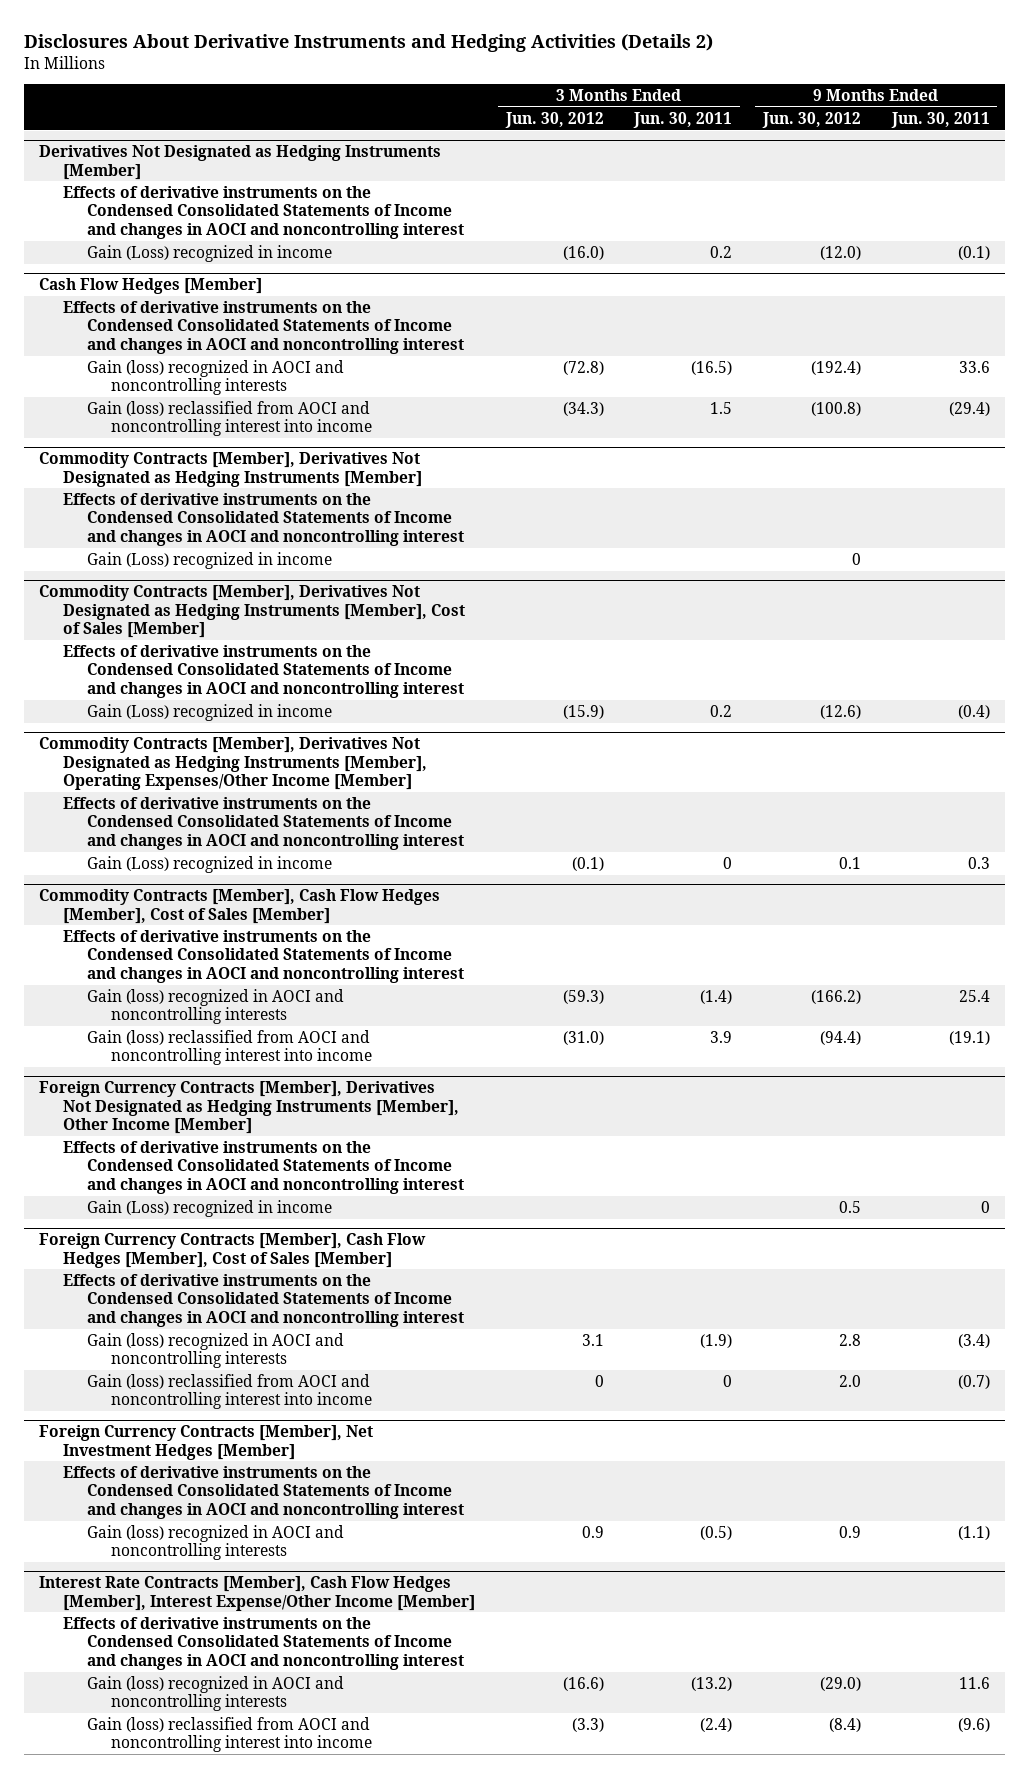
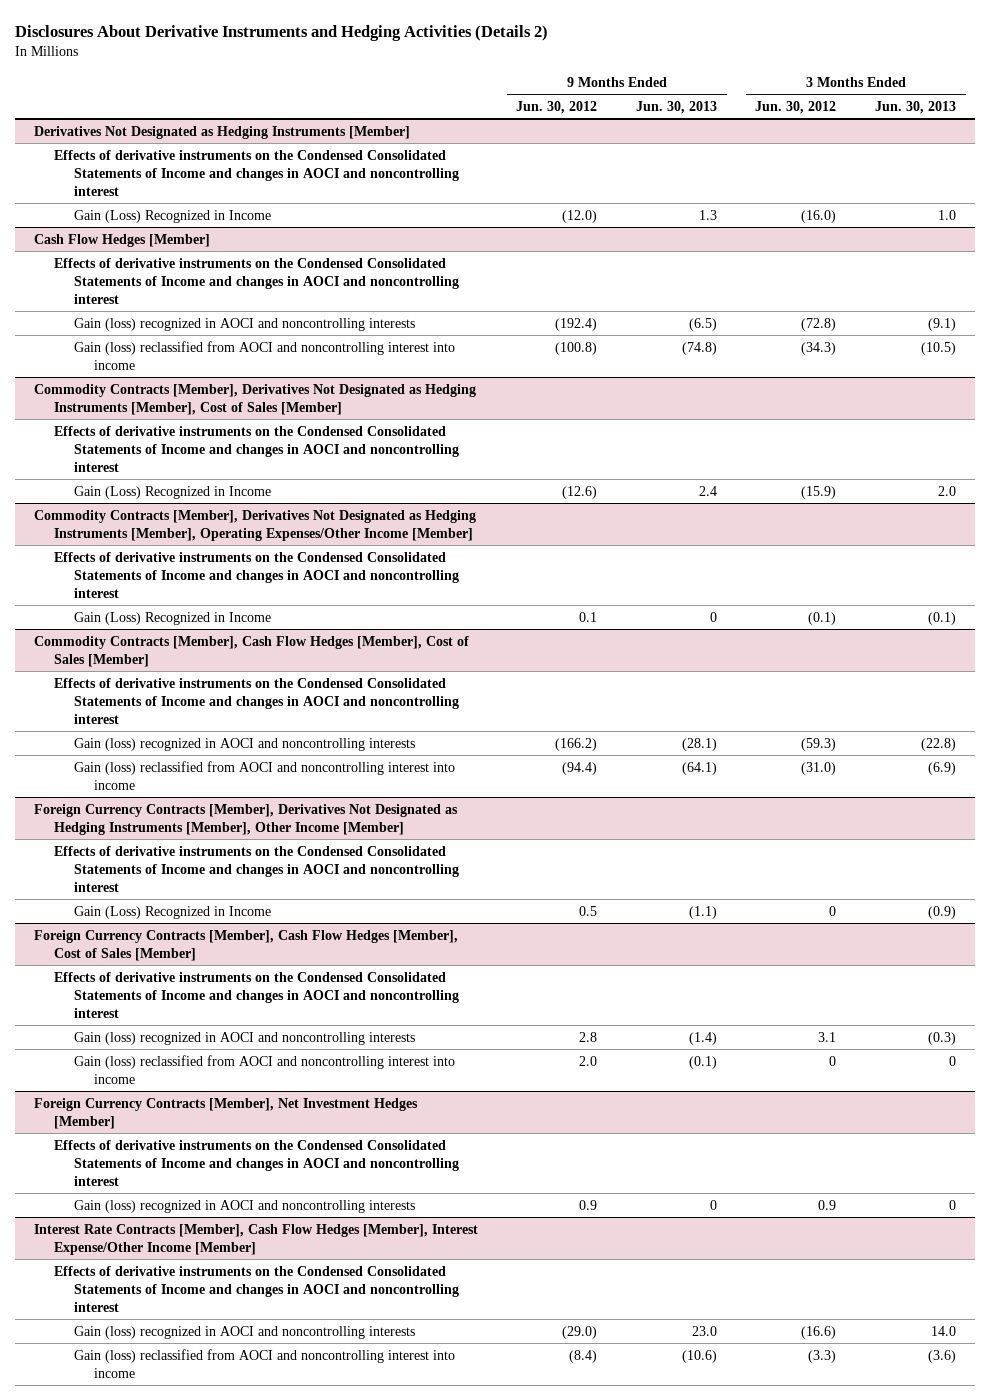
- | 3 Months Ended Jun. 30, 2012 | 3 Months Ended Jun. 30, 2011 | 9 Months Ended Jun. 30, 2012 | 9 Months Ended Jun. 30, 2011
+ | 9 Months Ended Jun. 30, 2012 | 9 Months Ended Jun. 30, 2013 | 3 Months Ended Jun. 30, 2012 | 3 Months Ended Jun. 30, 2013
@ Derivatives Not Designated as Hedging Instruments [Member]
- Gain (Loss) recognized in income | (16.0) | 0.2 | (12.0) | (0.1)
+ Gain (Loss) Recognized in Income | (12.0) | 1.3 | (16.0) | 1.0
- Commodity Contracts [Member], Derivatives Not Designated as Hedging Instruments [Member]
- Effects of derivative instruments on the Condensed Consolidated Statements of Income and changes in AOCI and noncontrolling interest
- Gain (Loss) recognized in income | | | 0 |
@ Commodity Contracts [Member], Derivatives Not Designated as Hedging Instruments [Member], Cost of Sales [Member]
- Gain (Loss) recognized in income | (15.9) | 0.2 | (12.6) | (0.4)
+ Gain (Loss) Recognized in Income | (12.6) | 2.4 | (15.9) | 2.0
@ Commodity Contracts [Member], Derivatives Not Designated as Hedging Instruments [Member], Operating Expenses/Other Income [Member]
- Gain (Loss) recognized in income | (0.1) | 0 | 0.1 | 0.3
+ Gain (Loss) Recognized in Income | 0.1 | 0 | (0.1) | (0.1)
@ Foreign Currency Contracts [Member], Derivatives Not Designated as Hedging Instruments [Member], Other Income [Member]
- Gain (Loss) recognized in income | | | 0.5 | 0
+ Gain (Loss) Recognized in Income | 0.5 | (1.1) | 0 | (0.9)

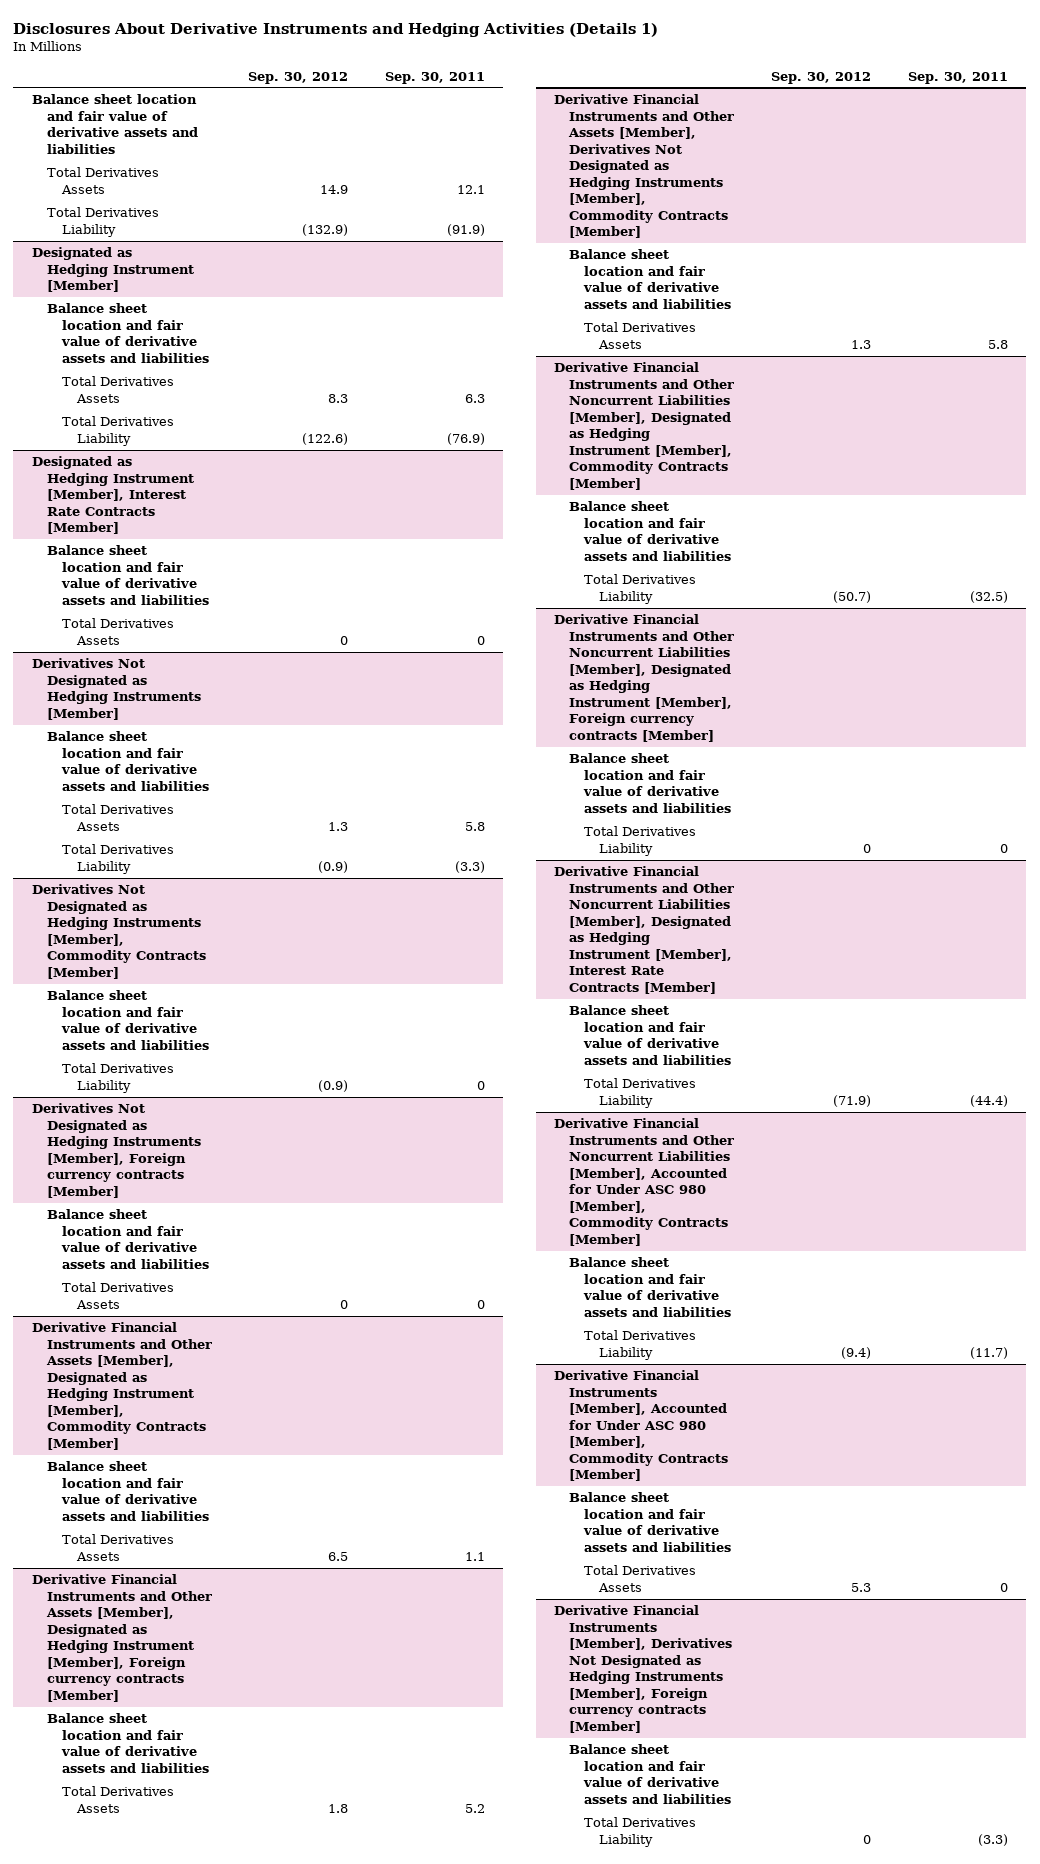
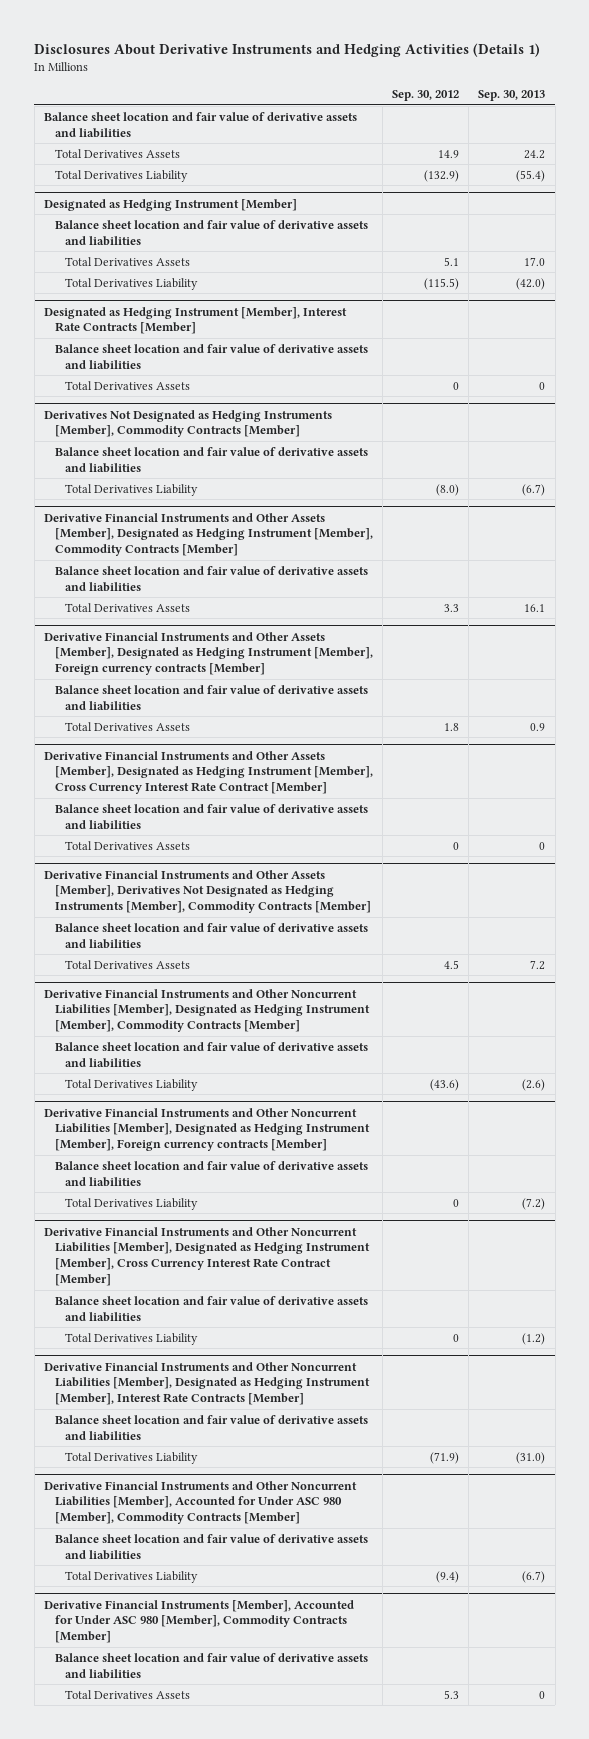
- | Sep. 30, 2012 | Sep. 30, 2011
+ | Sep. 30, 2012 | Sep. 30, 2013
@ Designated as Hedging Instrument [Member]
- Total Derivatives Assets | 8.3 | 6.3
- Total Derivatives Liability | (122.6) | (76.9)
+ Total Derivatives Assets | 5.1 | 17.0
+ Total Derivatives Liability | (115.5) | (42.0)
- Derivatives Not Designated as Hedging Instruments [Member]
- Balance sheet location and fair value of derivative assets and liabilities
- Total Derivatives Assets | 1.3 | 5.8
- Total Derivatives Liability | (0.9) | (3.3)
@ Derivatives Not Designated as Hedging Instruments [Member], Commodity Contracts [Member]
- Total Derivatives Liability | (0.9) | 0
- Derivatives Not Designated as Hedging Instruments [Member], Foreign currency contracts [Member]
- Balance sheet location and fair value of derivative assets and liabilities
- Total Derivatives Assets | 0 | 0
@ Derivatives Not Designated as Hedging Instruments [Member], Commodity Contracts [Member]
+ Total Derivatives Liability | (8.0) | (6.7)
@ Derivative Financial Instruments and Other Assets [Member], Designated as Hedging Instrument [Member], Commodity Contracts [Member]
- Total Derivatives Assets | 6.5 | 1.1
+ Total Derivatives Assets | 3.3 | 16.1
+ Derivative Financial Instruments and Other Assets [Member], Designated as Hedging Instrument [Member], Cross Currency Interest Rate Contract [Member]
+ Balance sheet location and fair value of derivative assets and liabilities
+ Total Derivatives Assets | 0 | 0
@ Derivative Financial Instruments and Other Assets [Member], Derivatives Not Designated as Hedging Instruments [Member], Commodity Contracts [Member]
- Total Derivatives Assets | 1.3 | 5.8
+ Total Derivatives Assets | 4.5 | 7.2
@ Derivative Financial Instruments and Other Noncurrent Liabilities [Member], Designated as Hedging Instrument [Member], Commodity Contracts [Member]
- Total Derivatives Liability | (50.7) | (32.5)
+ Total Derivatives Liability | (43.6) | (2.6)
+ Derivative Financial Instruments and Other Noncurrent Liabilities [Member], Designated as Hedging Instrument [Member], Cross Currency Interest Rate Contract [Member]
+ Balance sheet location and fair value of derivative assets and liabilities
+ Total Derivatives Liability | 0 | (1.2)
- Derivative Financial Instruments [Member], Derivatives Not Designated as Hedging Instruments [Member], Foreign currency contracts [Member]
- Balance sheet location and fair value of derivative assets and liabilities
- Total Derivatives Liability | 0 | (3.3)

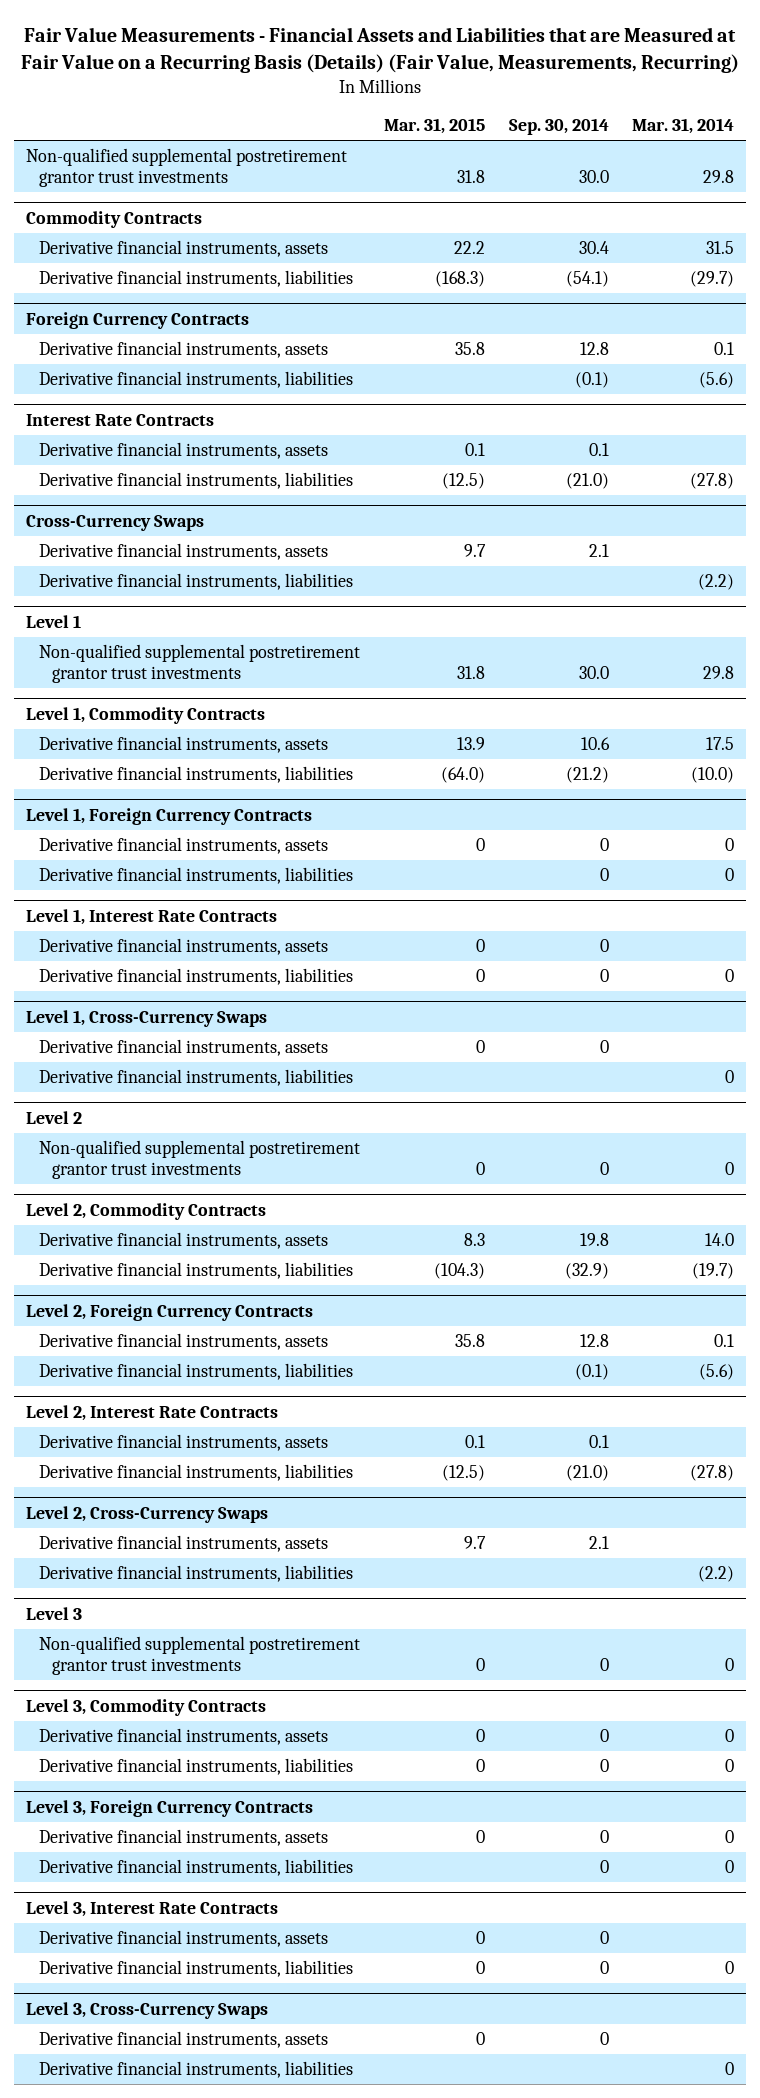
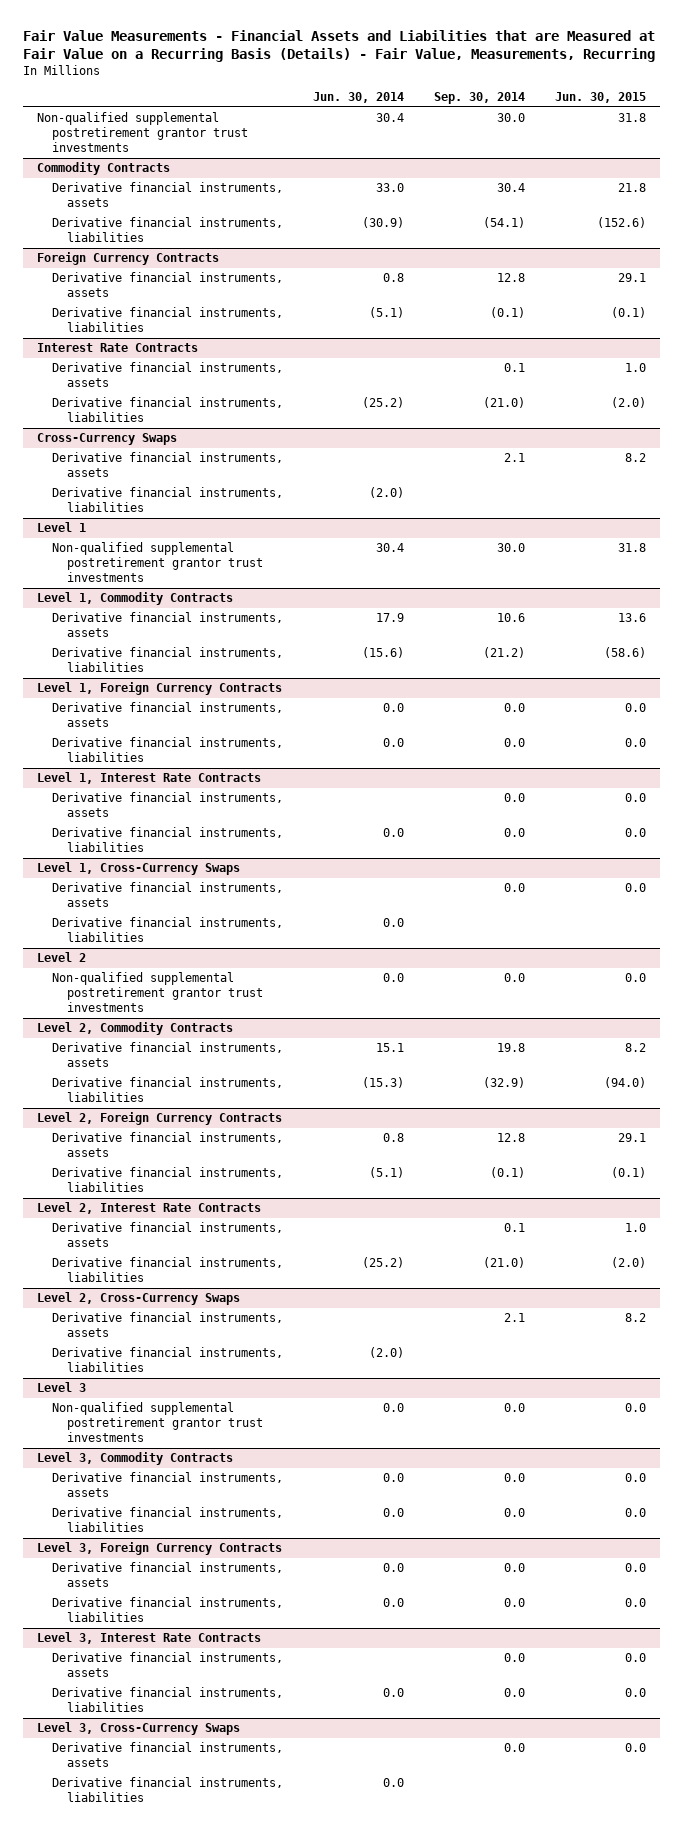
- Fair Value Measurements - Financial Assets and Liabilities that are Measured at Fair Value on a Recurring Basis (Details) (Fair Value, Measurements, Recurring)
+ Fair Value Measurements - Financial Assets and Liabilities that are Measured at Fair Value on a Recurring Basis (Details) - Fair Value, Measurements, Recurring
- | Mar. 31, 2015 | Sep. 30, 2014 | Mar. 31, 2014
+ | Jun. 30, 2014 | Sep. 30, 2014 | Jun. 30, 2015
@ Level 1, Foreign Currency Contracts
- Derivative financial instruments, assets | 0 | 0 | 0
- Derivative financial instruments, liabilities | | 0 | 0
+ Derivative financial instruments, assets | 0.0 | 0.0 | 0.0
+ Derivative financial instruments, liabilities | 0.0 | 0.0 | 0.0
@ Level 1, Interest Rate Contracts
- Derivative financial instruments, assets | 0 | 0 |
- Derivative financial instruments, liabilities | 0 | 0 | 0
+ Derivative financial instruments, assets | | 0.0 | 0.0
+ Derivative financial instruments, liabilities | 0.0 | 0.0 | 0.0
@ Level 1, Cross-Currency Swaps
- Derivative financial instruments, assets | 0 | 0 |
+ Derivative financial instruments, assets | | 0.0 | 0.0
@ Level 2
- Non-qualified supplemental postretirement grantor trust investments | 0 | 0 | 0
+ Non-qualified supplemental postretirement grantor trust investments | 0.0 | 0.0 | 0.0
@ Level 3
- Non-qualified supplemental postretirement grantor trust investments | 0 | 0 | 0
+ Non-qualified supplemental postretirement grantor trust investments | 0.0 | 0.0 | 0.0
@ Level 3, Commodity Contracts
- Derivative financial instruments, assets | 0 | 0 | 0
- Derivative financial instruments, liabilities | 0 | 0 | 0
+ Derivative financial instruments, assets | 0.0 | 0.0 | 0.0
+ Derivative financial instruments, liabilities | 0.0 | 0.0 | 0.0
@ Level 3, Foreign Currency Contracts
- Derivative financial instruments, assets | 0 | 0 | 0
- Derivative financial instruments, liabilities | | 0 | 0
+ Derivative financial instruments, assets | 0.0 | 0.0 | 0.0
+ Derivative financial instruments, liabilities | 0.0 | 0.0 | 0.0
@ Level 3, Interest Rate Contracts
- Derivative financial instruments, assets | 0 | 0 |
- Derivative financial instruments, liabilities | 0 | 0 | 0
+ Derivative financial instruments, assets | | 0.0 | 0.0
+ Derivative financial instruments, liabilities | 0.0 | 0.0 | 0.0
@ Level 3, Cross-Currency Swaps
- Derivative financial instruments, assets | 0 | 0 |
+ Derivative financial instruments, assets | | 0.0 | 0.0

